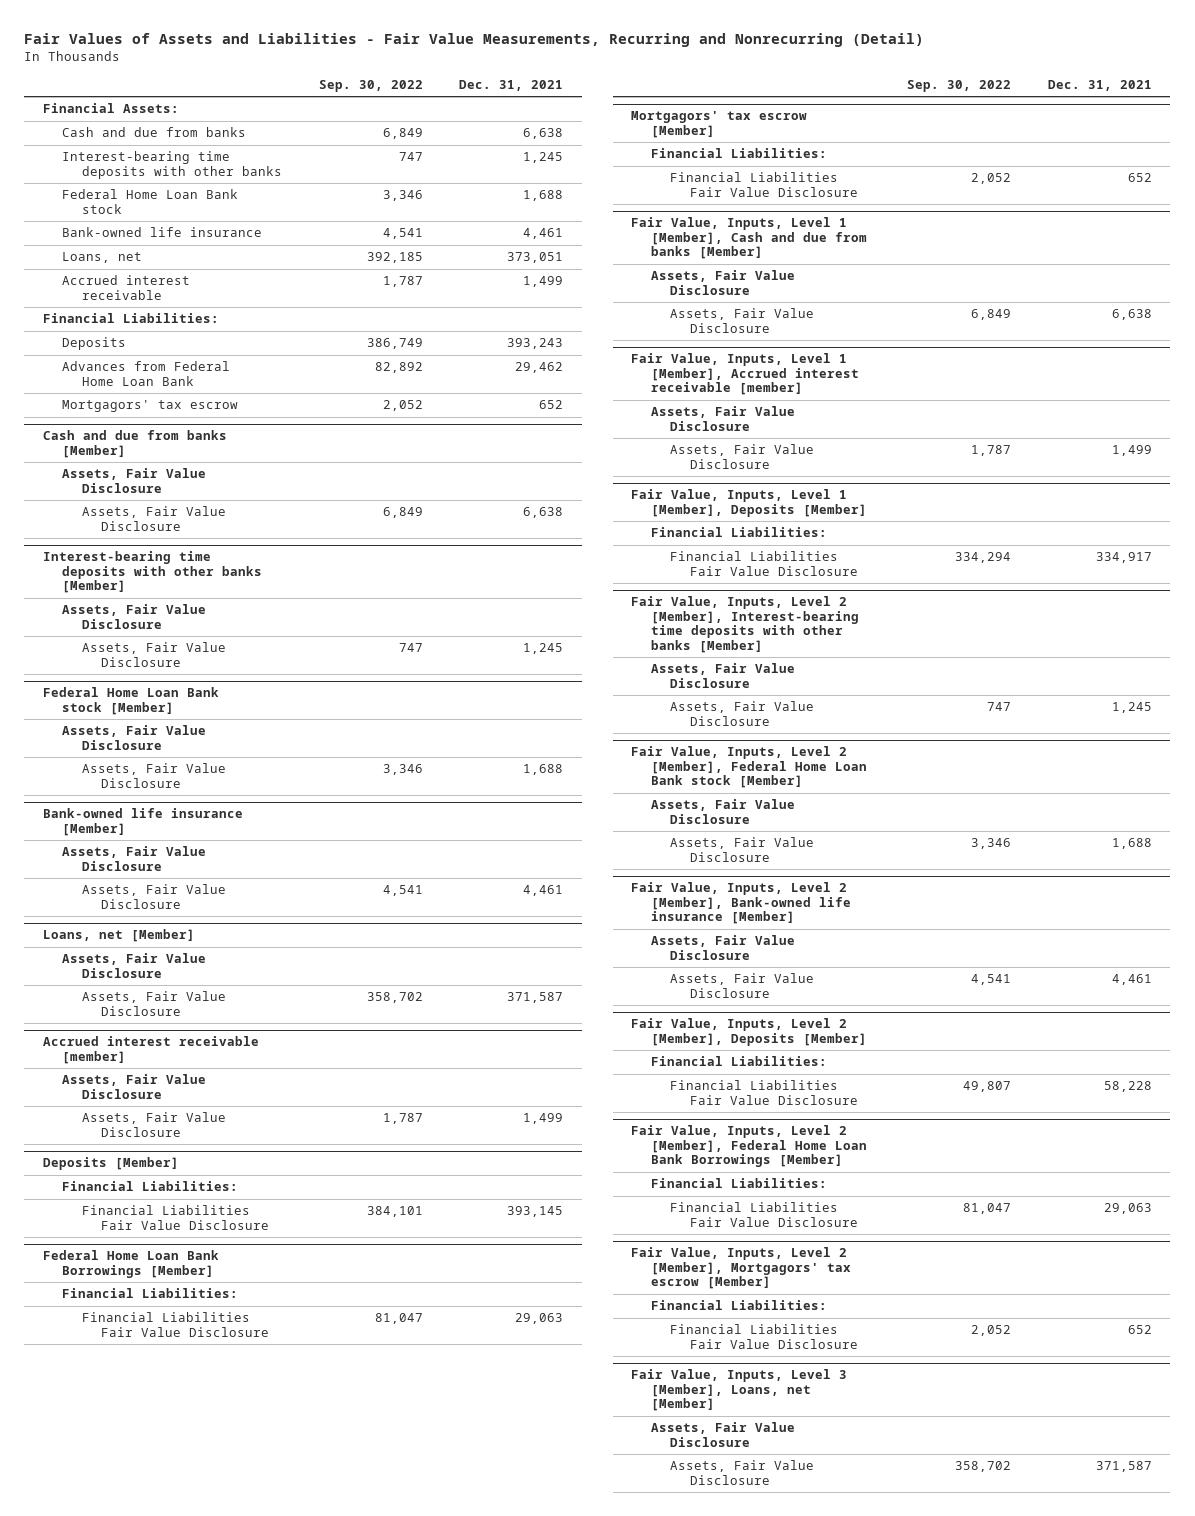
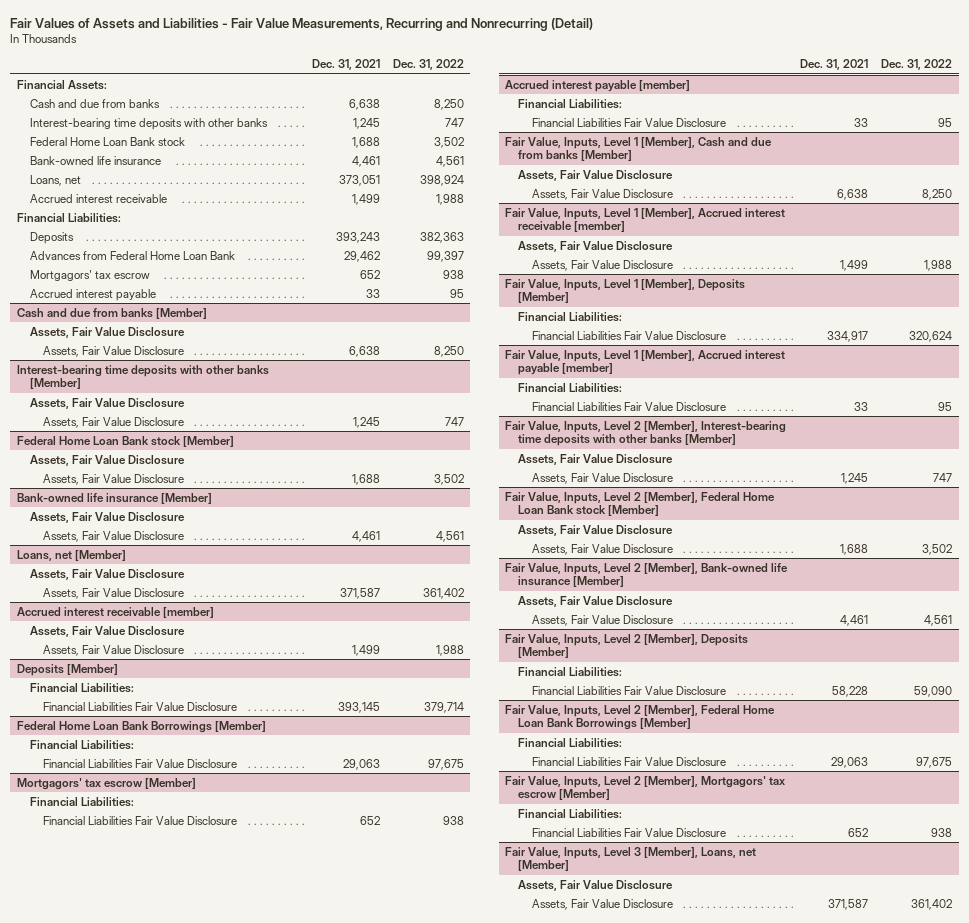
- | Sep. 30, 2022 | Dec. 31, 2021
+ | Dec. 31, 2021 | Dec. 31, 2022
+ Accrued interest payable | 33 | 95
+ Accrued interest payable [member]
+ Financial Liabilities:
+ Financial Liabilities Fair Value Disclosure | 33 | 95
+ Fair Value, Inputs, Level 1 [Member], Accrued interest payable [member]
+ Financial Liabilities:
+ Financial Liabilities Fair Value Disclosure | 33 | 95

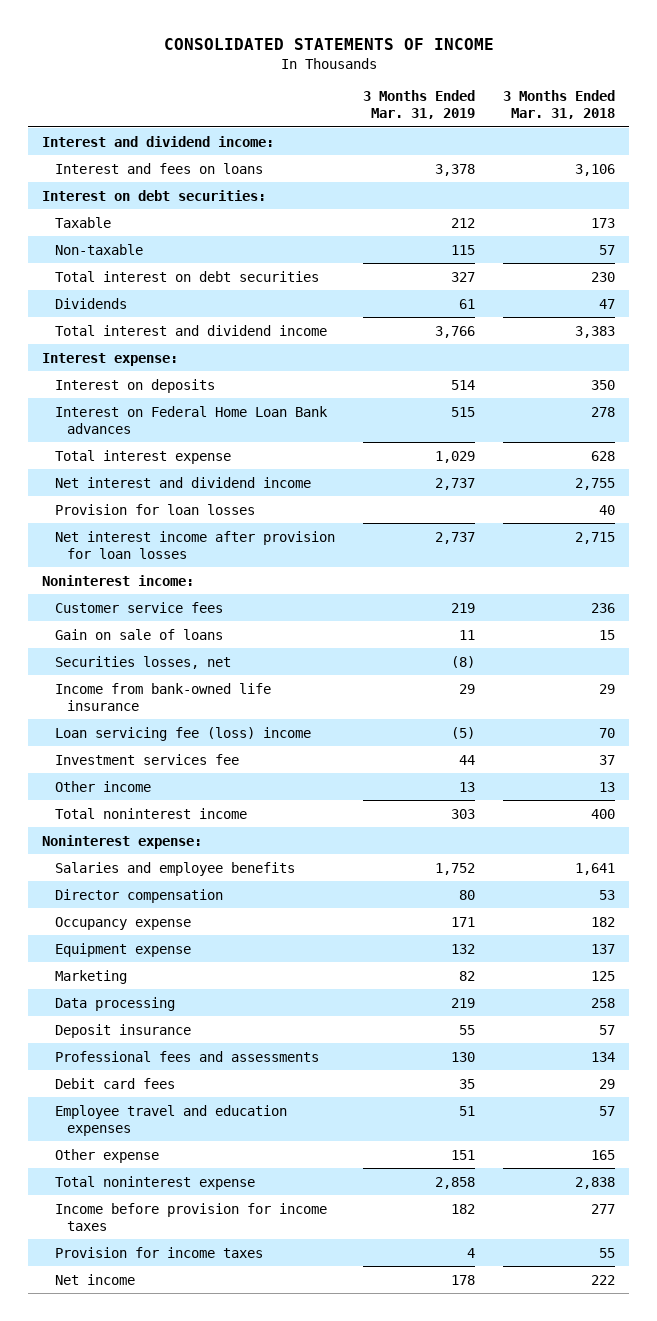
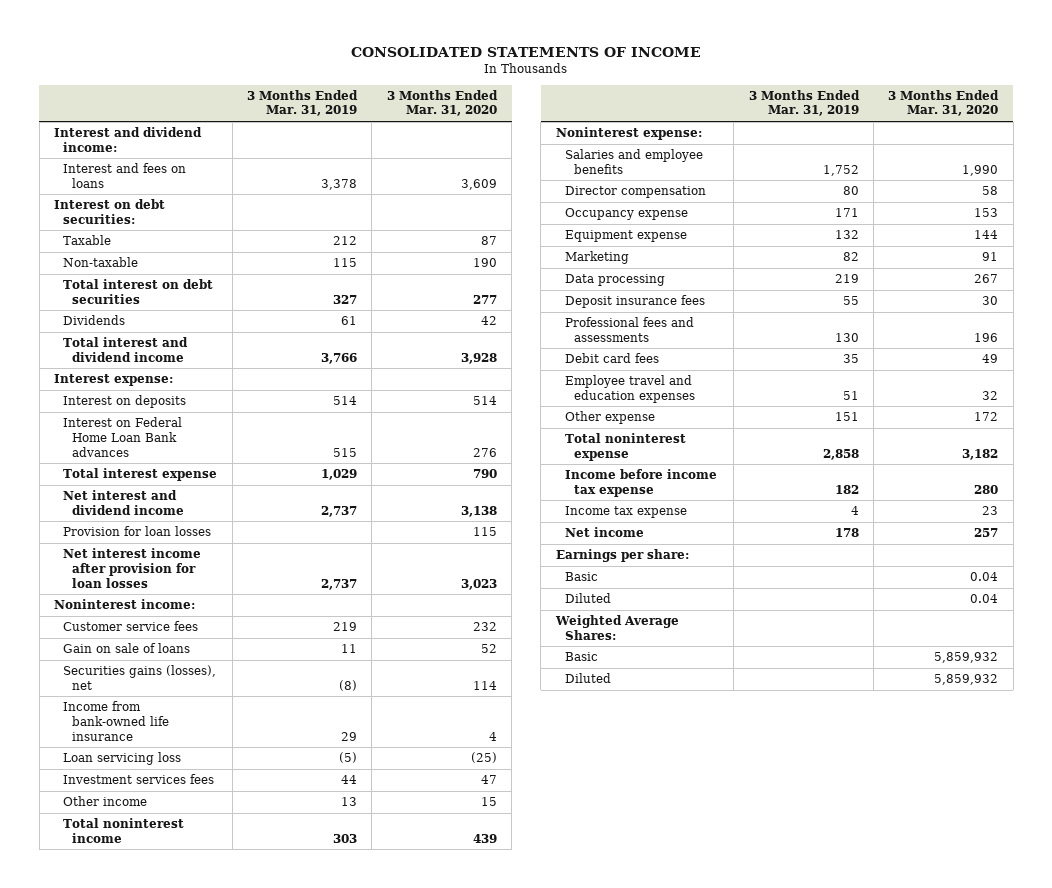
- | 3 Months Ended Mar. 31, 2019 | 3 Months Ended Mar. 31, 2018
+ | 3 Months Ended Mar. 31, 2019 | 3 Months Ended Mar. 31, 2020
- Securities losses, net | (8) |
+ Securities gains (losses), net | (8) | 114
- Loan servicing fee (loss) income | (5) | 70
- Investment services fee | 44 | 37
+ Loan servicing loss | (5) | (25)
+ Investment services fees | 44 | 47
- Deposit insurance | 55 | 57
+ Deposit insurance fees | 55 | 30
- Income before provision for income taxes | 182 | 277
- Provision for income taxes | 4 | 55
+ Income before income tax expense | 182 | 280
+ Income tax expense | 4 | 23
+ Earnings per share:
+ Basic | | 0.04
+ Diluted | | 0.04
+ Weighted Average Shares:
+ Basic | | 5,859,932
+ Diluted | | 5,859,932

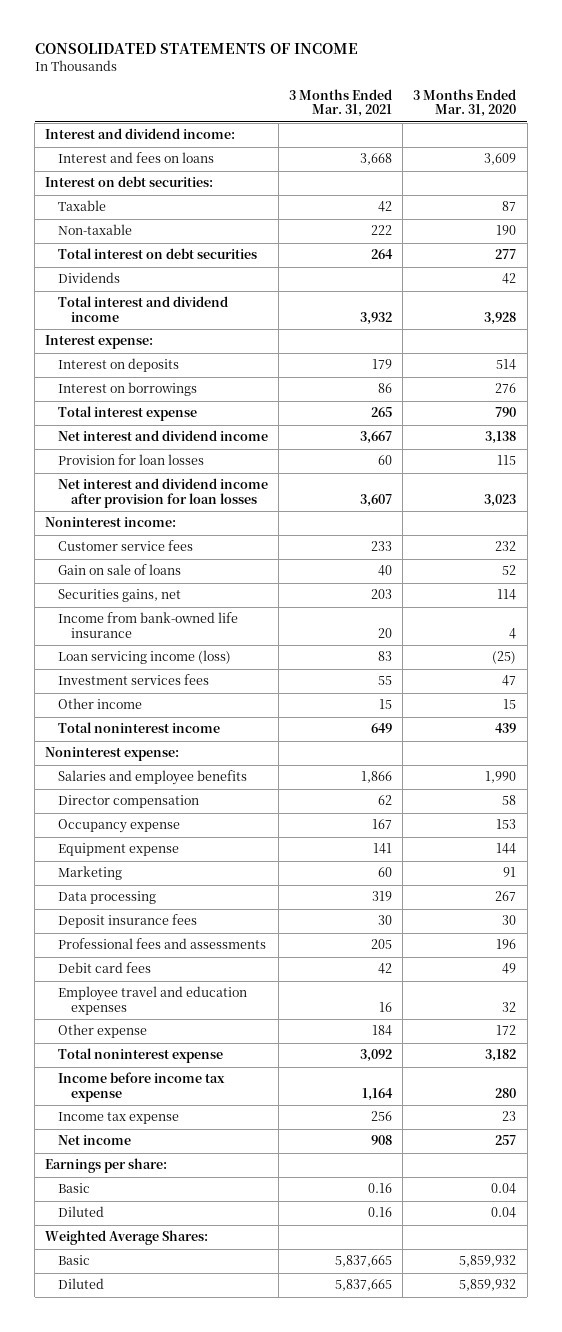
- | 3 Months Ended Mar. 31, 2019 | 3 Months Ended Mar. 31, 2020
+ | 3 Months Ended Mar. 31, 2021 | 3 Months Ended Mar. 31, 2020
- Interest on Federal Home Loan Bank advances | 515 | 276
+ Interest on borrowings | 86 | 276
- Net interest income after provision for loan losses | 2,737 | 3,023
+ Net interest and dividend income after provision for loan losses | 3,607 | 3,023
- Securities gains (losses), net | (8) | 114
+ Securities gains, net | 203 | 114
- Loan servicing loss | (5) | (25)
+ Loan servicing income (loss) | 83 | (25)

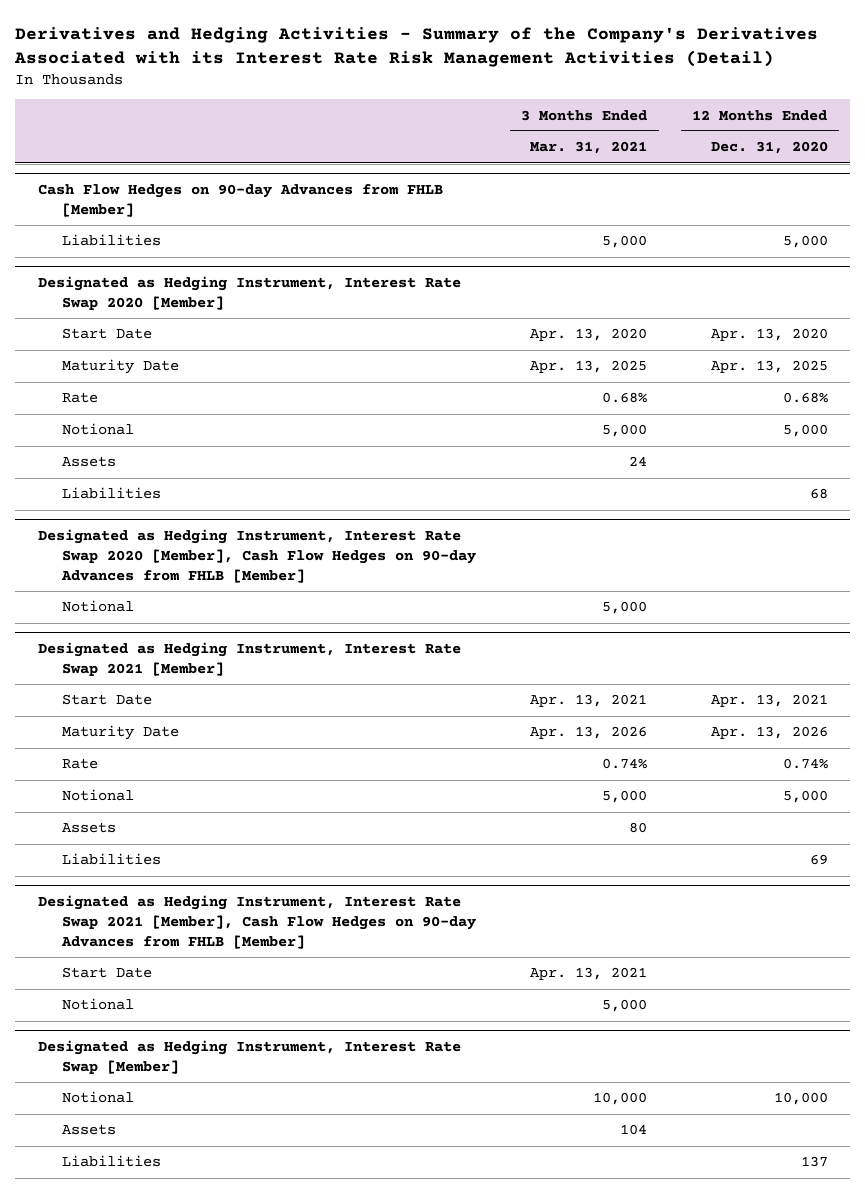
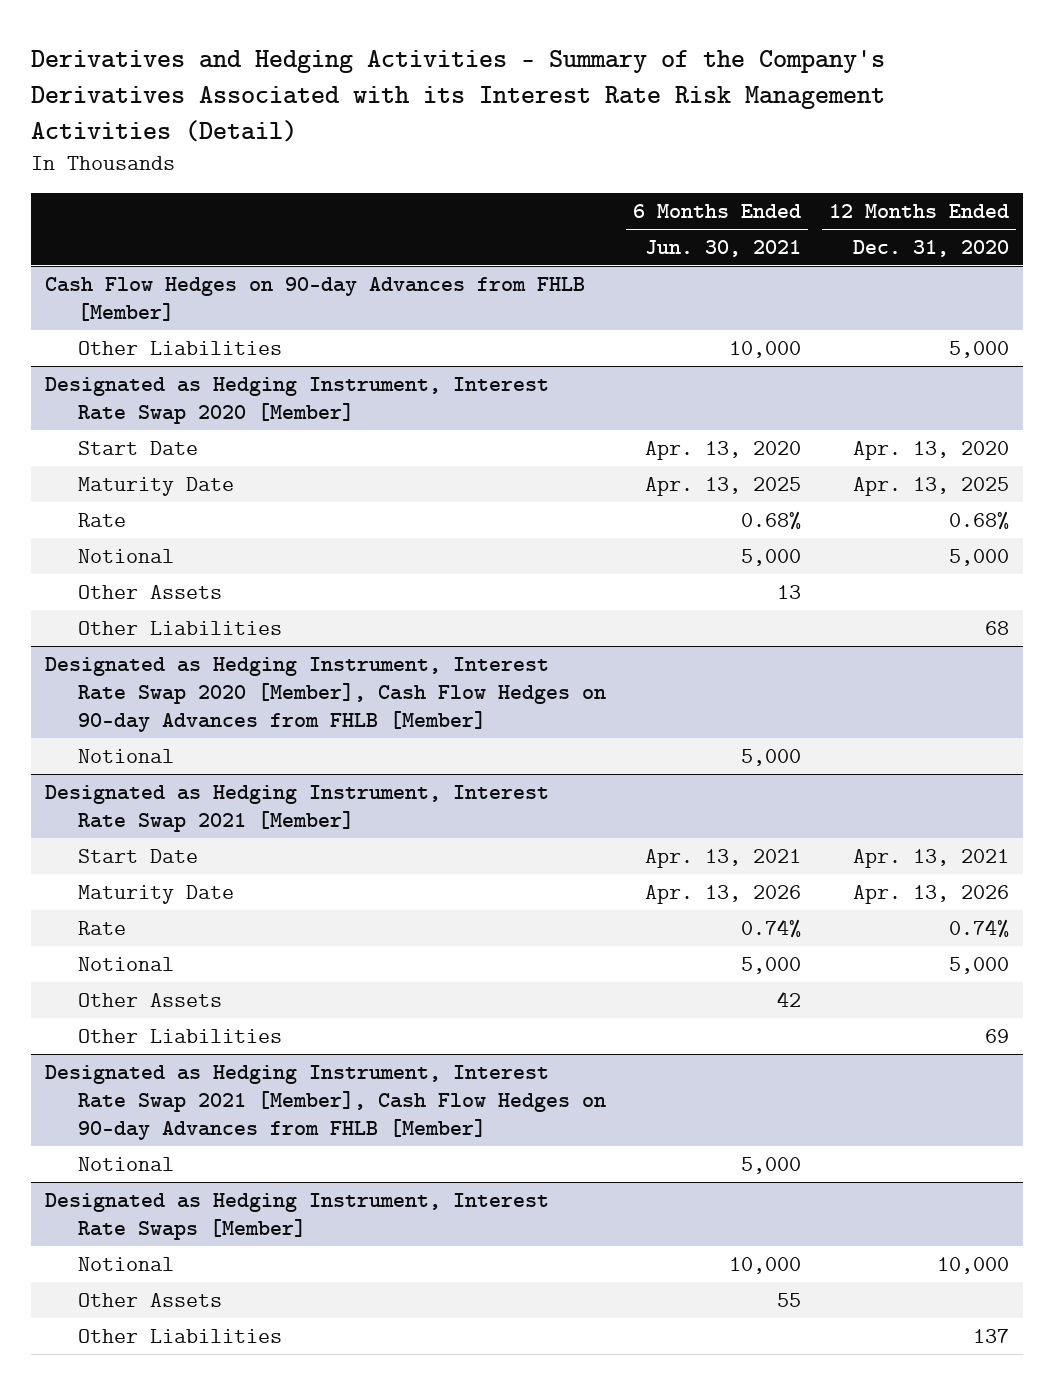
- | 3 Months Ended Mar. 31, 2021 | 12 Months Ended Dec. 31, 2020
+ | 6 Months Ended Jun. 30, 2021 | 12 Months Ended Dec. 31, 2020
@ Cash Flow Hedges on 90-day Advances from FHLB [Member]
- Liabilities | 5,000 | 5,000
+ Other Liabilities | 10,000 | 5,000
@ Designated as Hedging Instrument, Interest Rate Swap 2020 [Member]
- Assets | 24 |
- Liabilities | | 68
+ Other Assets | 13 |
+ Other Liabilities | | 68
@ Designated as Hedging Instrument, Interest Rate Swap 2021 [Member]
- Assets | 80 |
- Liabilities | | 69
+ Other Assets | 42 |
+ Other Liabilities | | 69
@ Designated as Hedging Instrument, Interest Rate Swap 2021 [Member], Cash Flow Hedges on 90-day Advances from FHLB [Member]
- Start Date | Apr. 13, 2021 |
- Designated as Hedging Instrument, Interest Rate Swap [Member]
+ Designated as Hedging Instrument, Interest Rate Swaps [Member]
- Assets | 104 |
- Liabilities | | 137
+ Other Assets | 55 |
+ Other Liabilities | | 137

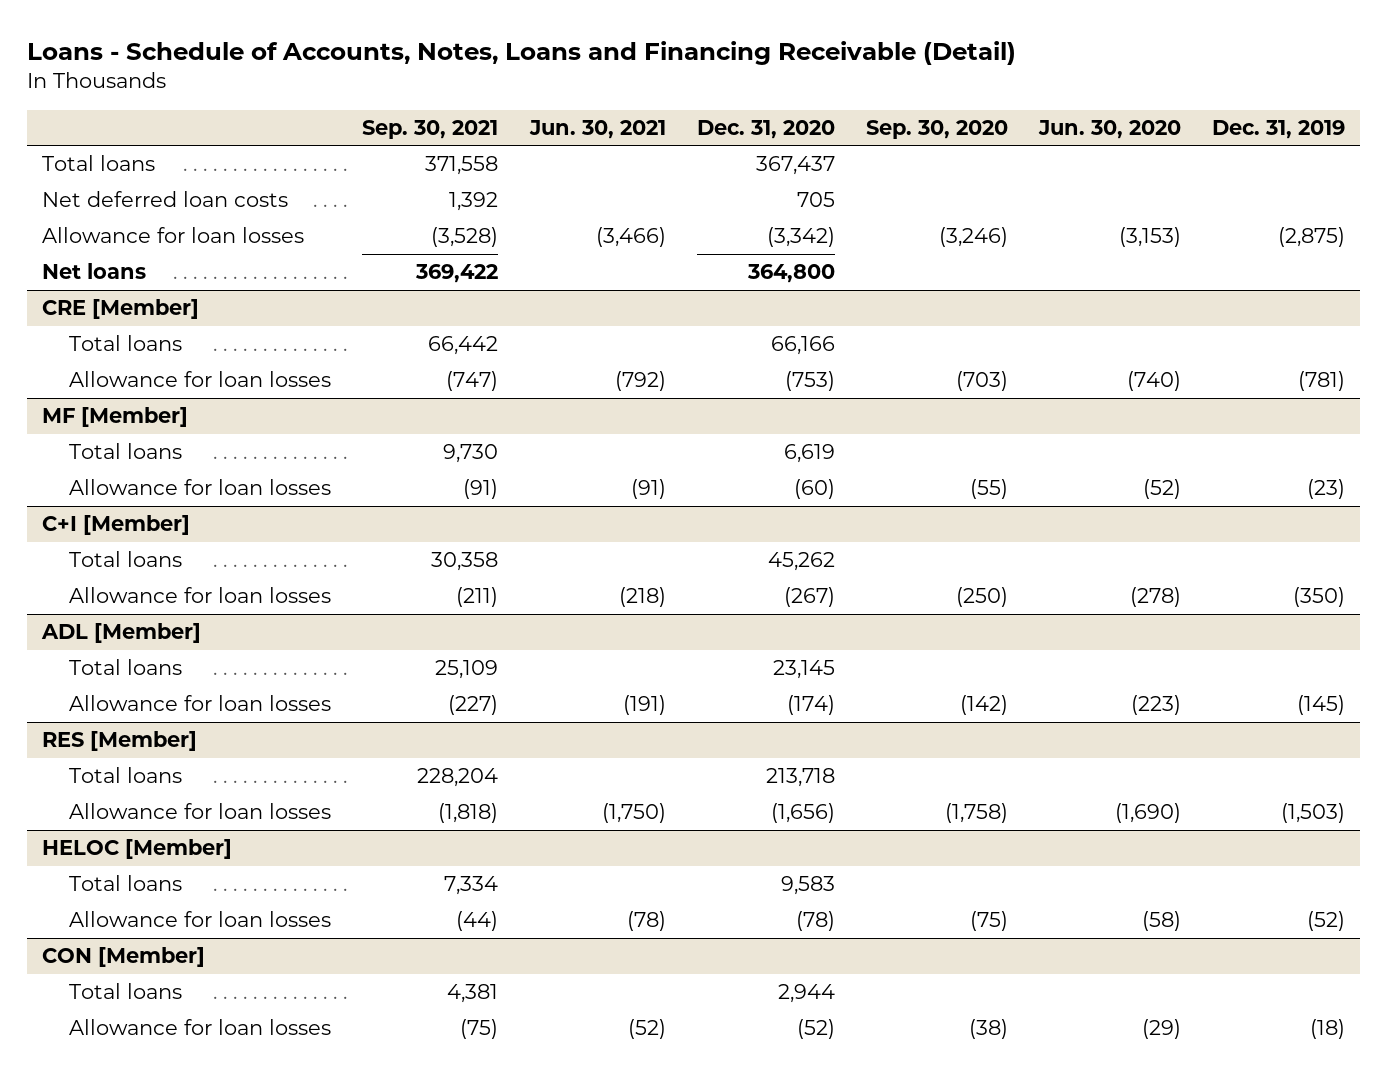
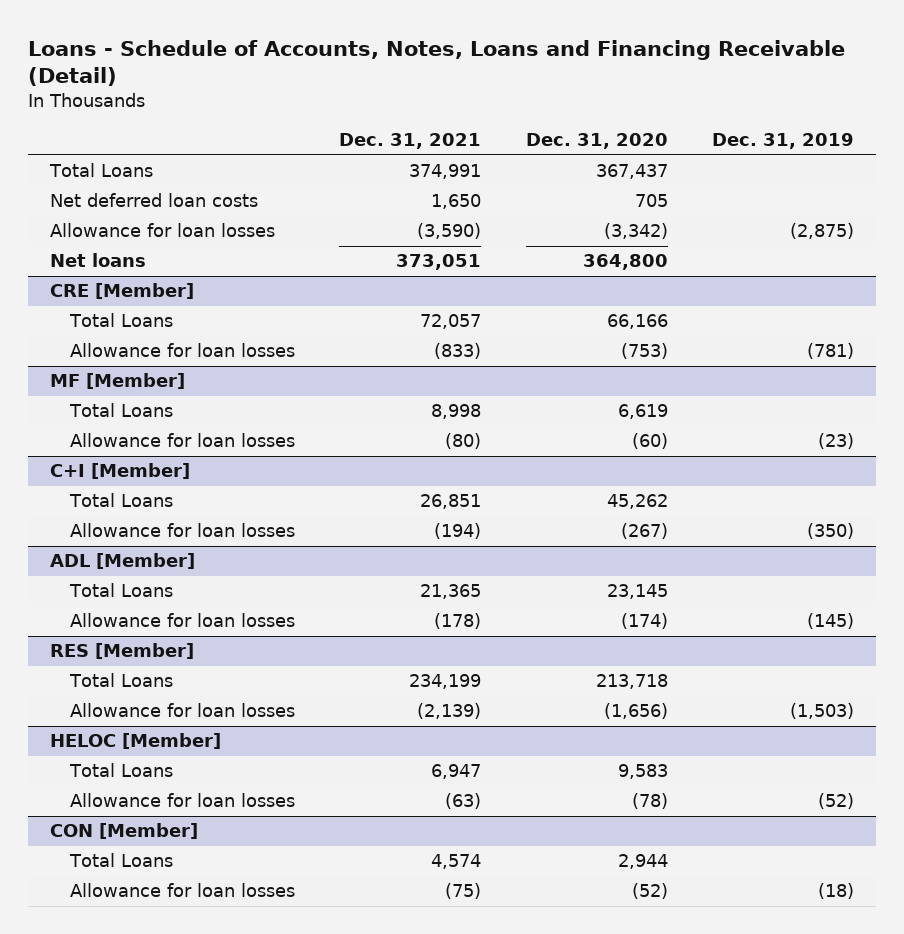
- | Sep. 30, 2021 | Jun. 30, 2021 | Dec. 31, 2020 | Sep. 30, 2020 | Jun. 30, 2020 | Dec. 31, 2019
+ | Dec. 31, 2021 | Dec. 31, 2020 | Dec. 31, 2019
- Total loans | 371,558 | | 367,437 | | |
+ Total Loans | 374,991 | 367,437 |
@ CRE [Member]
- Total loans | 66,442 | | 66,166 | | |
+ Total Loans | 72,057 | 66,166 |
@ MF [Member]
- Total loans | 9,730 | | 6,619 | | |
+ Total Loans | 8,998 | 6,619 |
@ C+I [Member]
- Total loans | 30,358 | | 45,262 | | |
+ Total Loans | 26,851 | 45,262 |
@ ADL [Member]
- Total loans | 25,109 | | 23,145 | | |
+ Total Loans | 21,365 | 23,145 |
@ RES [Member]
- Total loans | 228,204 | | 213,718 | | |
+ Total Loans | 234,199 | 213,718 |
@ HELOC [Member]
- Total loans | 7,334 | | 9,583 | | |
+ Total Loans | 6,947 | 9,583 |
@ CON [Member]
- Total loans | 4,381 | | 2,944 | | |
+ Total Loans | 4,574 | 2,944 |

